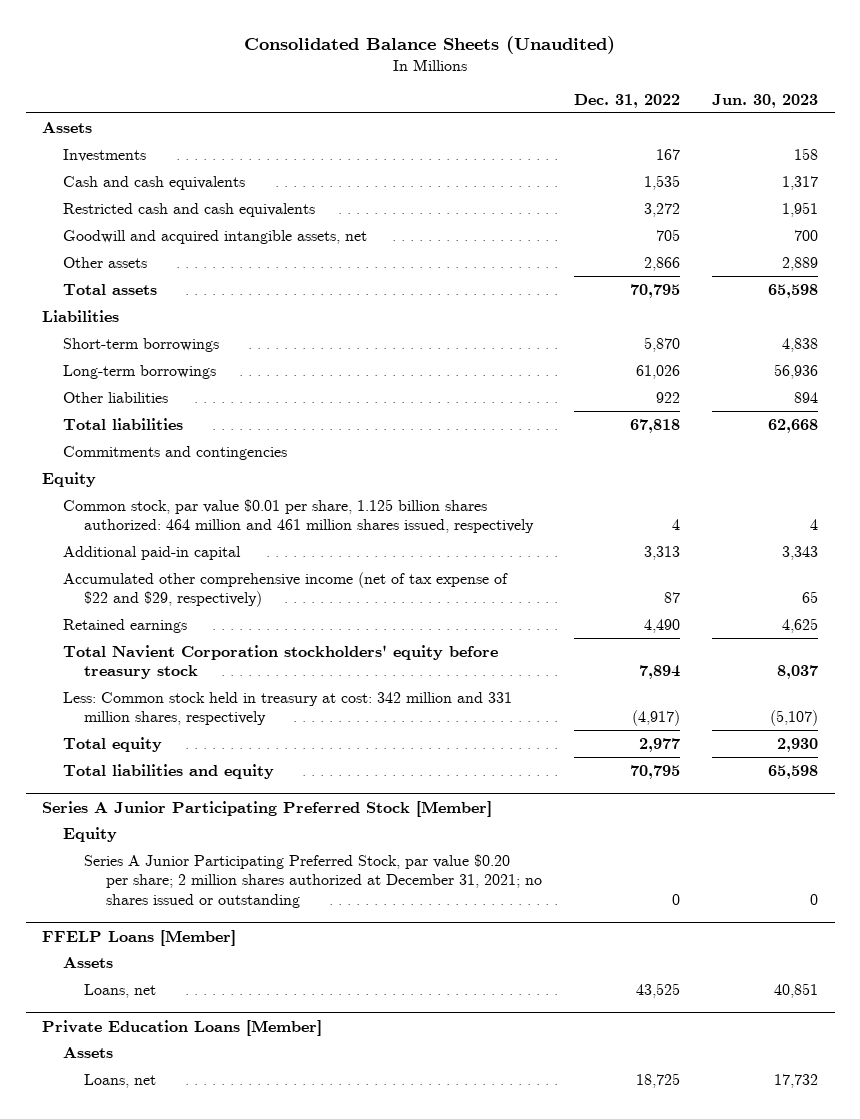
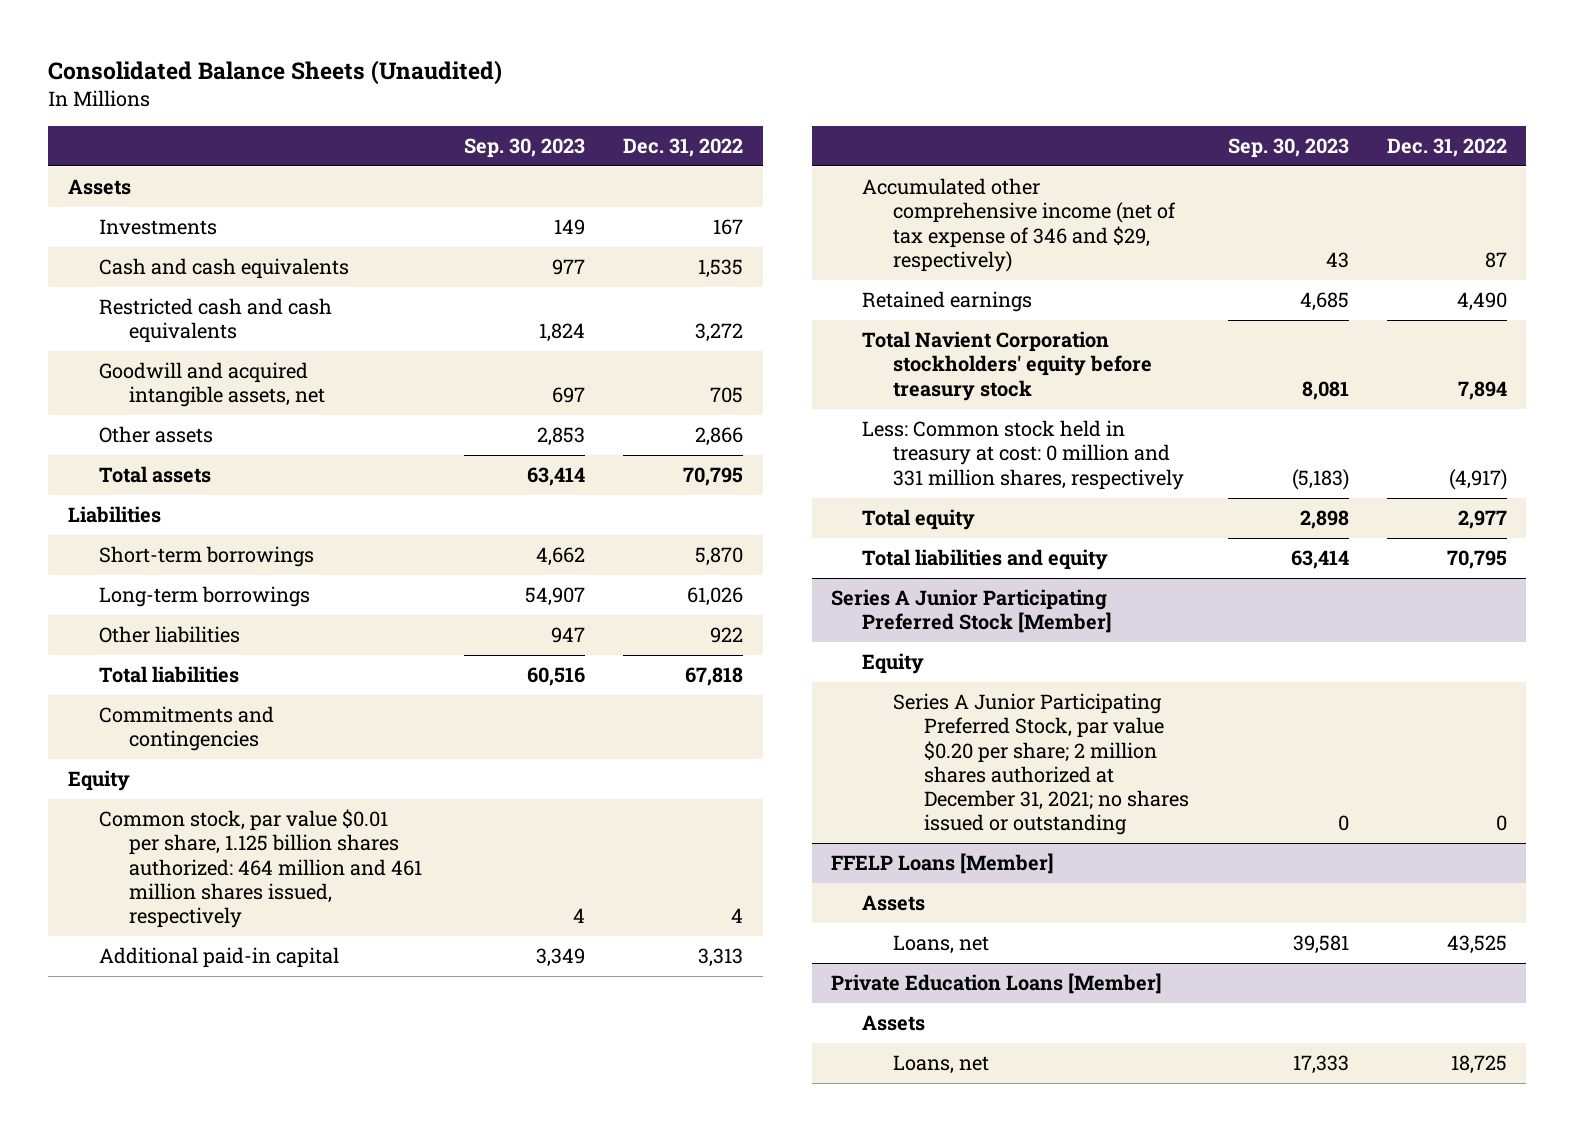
- | Dec. 31, 2022 | Jun. 30, 2023
+ | Sep. 30, 2023 | Dec. 31, 2022
- Accumulated other comprehensive income (net of tax expense of $22 and $29, respectively) | 87 | 65
+ Accumulated other comprehensive income (net of tax expense of 346 and $29, respectively) | 43 | 87
- Less: Common stock held in treasury at cost: 342 million and 331 million shares, respectively | (4,917) | (5,107)
+ Less: Common stock held in treasury at cost: 0 million and 331 million shares, respectively | (5,183) | (4,917)

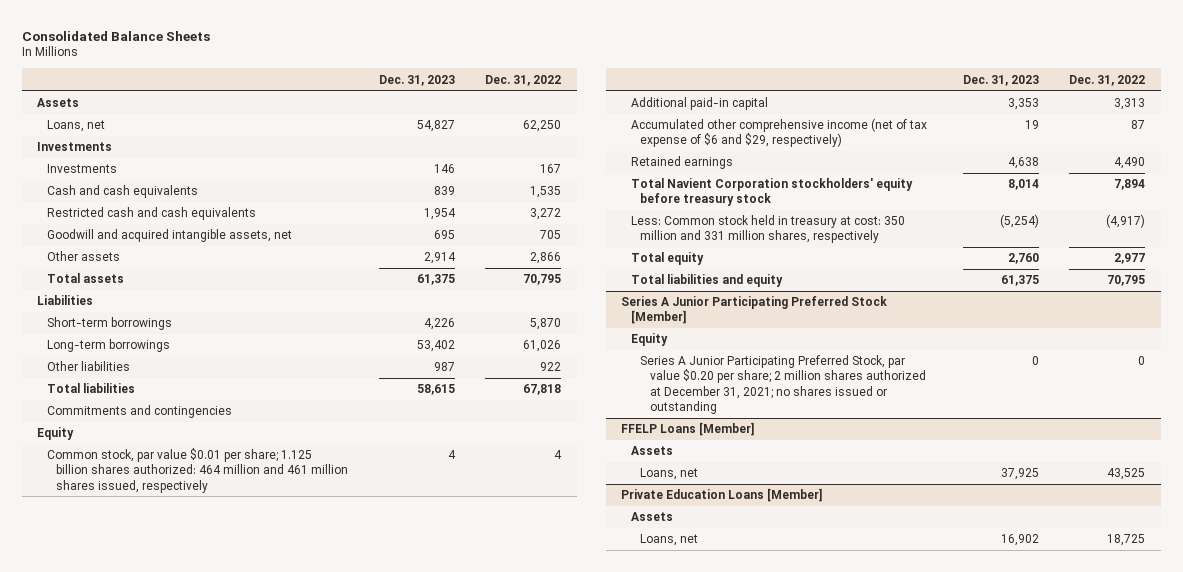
- Consolidated Balance Sheets (Unaudited)
+ Consolidated Balance Sheets
- | Sep. 30, 2023 | Dec. 31, 2022
+ | Dec. 31, 2023 | Dec. 31, 2022
+ Loans, net | 54,827 | 62,250
+ Investments
- Common stock, par value $0.01 per share, 1.125 billion shares authorized: 464 million and 461 million shares issued, respectively | 4 | 4
+ Common stock, par value $0.01 per share; 1.125 billion shares authorized: 464 million and 461 million shares issued, respectively | 4 | 4
- Accumulated other comprehensive income (net of tax expense of 346 and $29, respectively) | 43 | 87
+ Accumulated other comprehensive income (net of tax expense of $6 and $29, respectively) | 19 | 87
- Less: Common stock held in treasury at cost: 0 million and 331 million shares, respectively | (5,183) | (4,917)
+ Less: Common stock held in treasury at cost: 350 million and 331 million shares, respectively | (5,254) | (4,917)

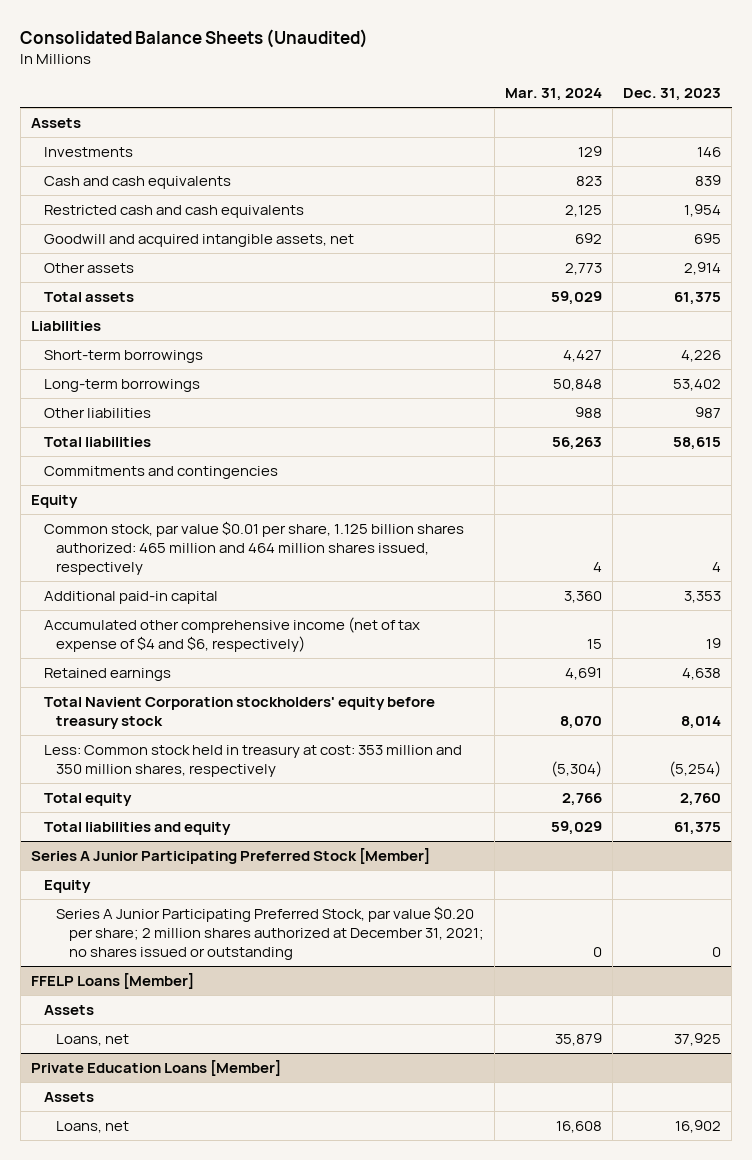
- Consolidated Balance Sheets
+ Consolidated Balance Sheets (Unaudited)
- | Dec. 31, 2023 | Dec. 31, 2022
+ | Mar. 31, 2024 | Dec. 31, 2023
- Loans, net | 54,827 | 62,250
- Investments
- Common stock, par value $0.01 per share; 1.125 billion shares authorized: 464 million and 461 million shares issued, respectively | 4 | 4
+ Common stock, par value $0.01 per share, 1.125 billion shares authorized: 465 million and 464 million shares issued, respectively | 4 | 4
- Accumulated other comprehensive income (net of tax expense of $6 and $29, respectively) | 19 | 87
+ Accumulated other comprehensive income (net of tax expense of $4 and $6, respectively) | 15 | 19
- Less: Common stock held in treasury at cost: 350 million and 331 million shares, respectively | (5,254) | (4,917)
+ Less: Common stock held in treasury at cost: 353 million and 350 million shares, respectively | (5,304) | (5,254)

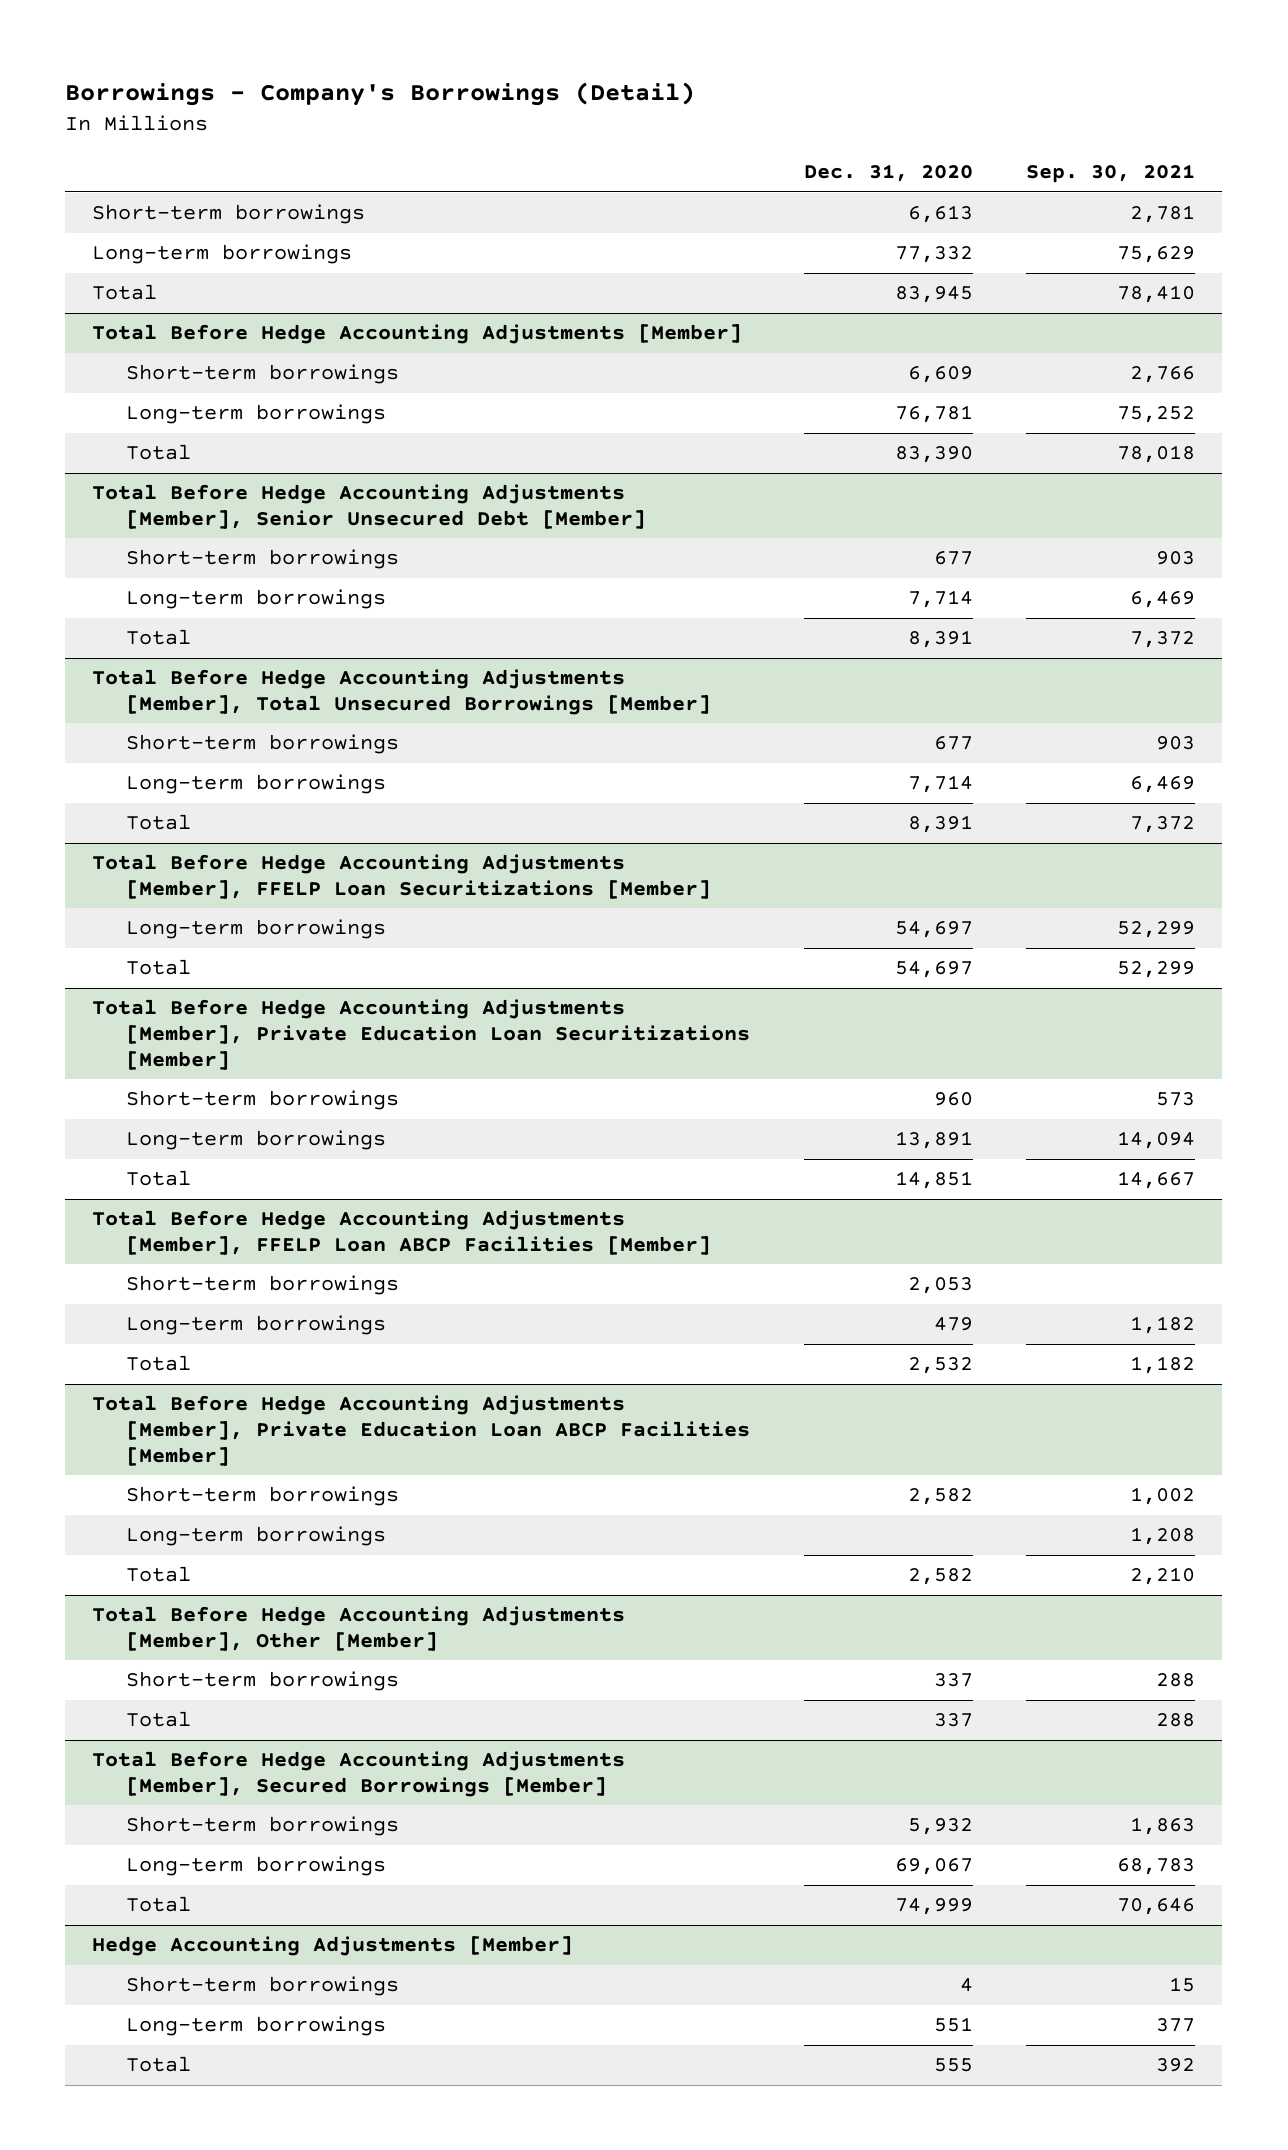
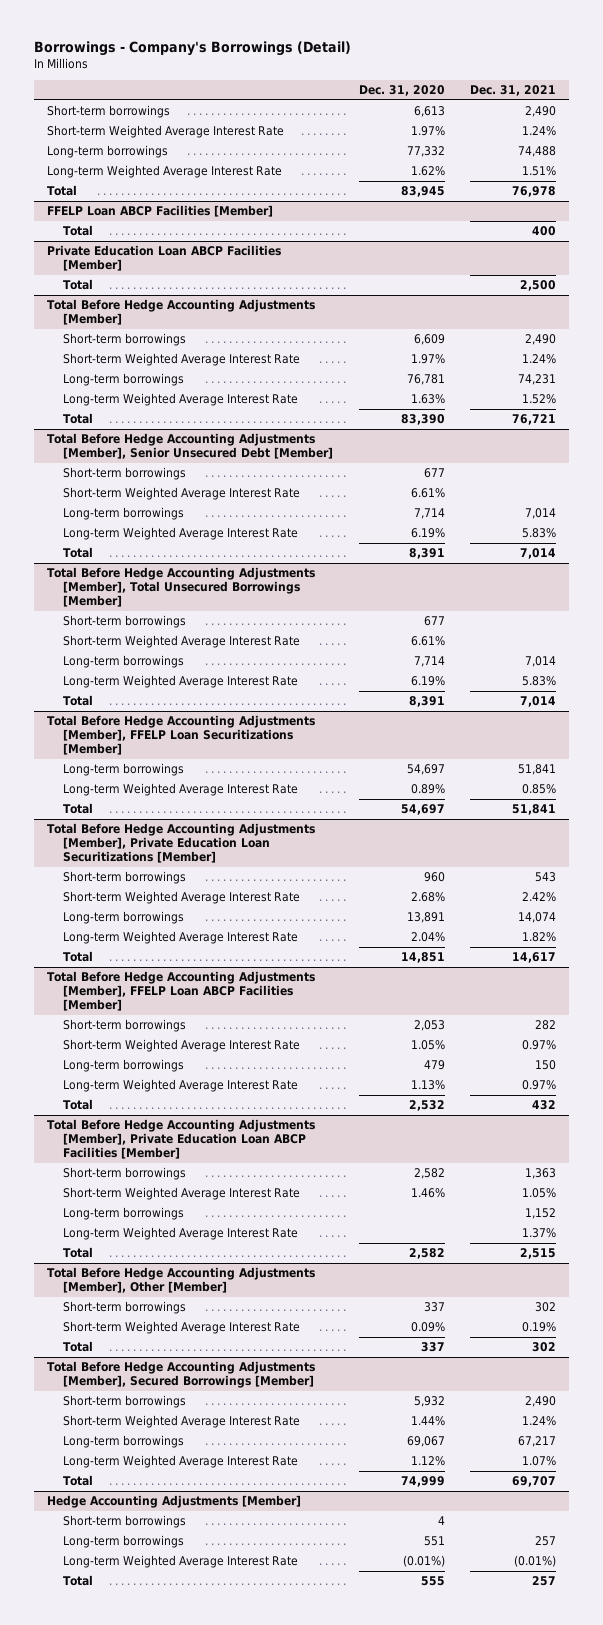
- | Dec. 31, 2020 | Sep. 30, 2021
+ | Dec. 31, 2020 | Dec. 31, 2021
+ Short-term Weighted Average Interest Rate | 1.97% | 1.24%
+ Long-term Weighted Average Interest Rate | 1.62% | 1.51%
+ FFELP Loan ABCP Facilities [Member]
+ Total | | 400
+ Private Education Loan ABCP Facilities [Member]
+ Total | | 2,500
@ Total Before Hedge Accounting Adjustments [Member]
+ Short-term Weighted Average Interest Rate | 1.97% | 1.24%
+ Long-term Weighted Average Interest Rate | 1.63% | 1.52%
@ Total Before Hedge Accounting Adjustments [Member], Senior Unsecured Debt [Member]
+ Short-term Weighted Average Interest Rate | 6.61% |
+ Long-term Weighted Average Interest Rate | 6.19% | 5.83%
@ Total Before Hedge Accounting Adjustments [Member], Total Unsecured Borrowings [Member]
+ Short-term Weighted Average Interest Rate | 6.61% |
+ Long-term Weighted Average Interest Rate | 6.19% | 5.83%
@ Total Before Hedge Accounting Adjustments [Member], FFELP Loan Securitizations [Member]
+ Long-term Weighted Average Interest Rate | 0.89% | 0.85%
@ Total Before Hedge Accounting Adjustments [Member], Private Education Loan Securitizations [Member]
+ Short-term Weighted Average Interest Rate | 2.68% | 2.42%
+ Long-term Weighted Average Interest Rate | 2.04% | 1.82%
@ Total Before Hedge Accounting Adjustments [Member], FFELP Loan ABCP Facilities [Member]
+ Short-term Weighted Average Interest Rate | 1.05% | 0.97%
+ Long-term Weighted Average Interest Rate | 1.13% | 0.97%
@ Total Before Hedge Accounting Adjustments [Member], Private Education Loan ABCP Facilities [Member]
+ Short-term Weighted Average Interest Rate | 1.46% | 1.05%
+ Long-term Weighted Average Interest Rate | | 1.37%
@ Total Before Hedge Accounting Adjustments [Member], Other [Member]
+ Short-term Weighted Average Interest Rate | 0.09% | 0.19%
@ Total Before Hedge Accounting Adjustments [Member], Secured Borrowings [Member]
+ Short-term Weighted Average Interest Rate | 1.44% | 1.24%
+ Long-term Weighted Average Interest Rate | 1.12% | 1.07%
@ Hedge Accounting Adjustments [Member]
+ Long-term Weighted Average Interest Rate | (0.01%) | (0.01%)

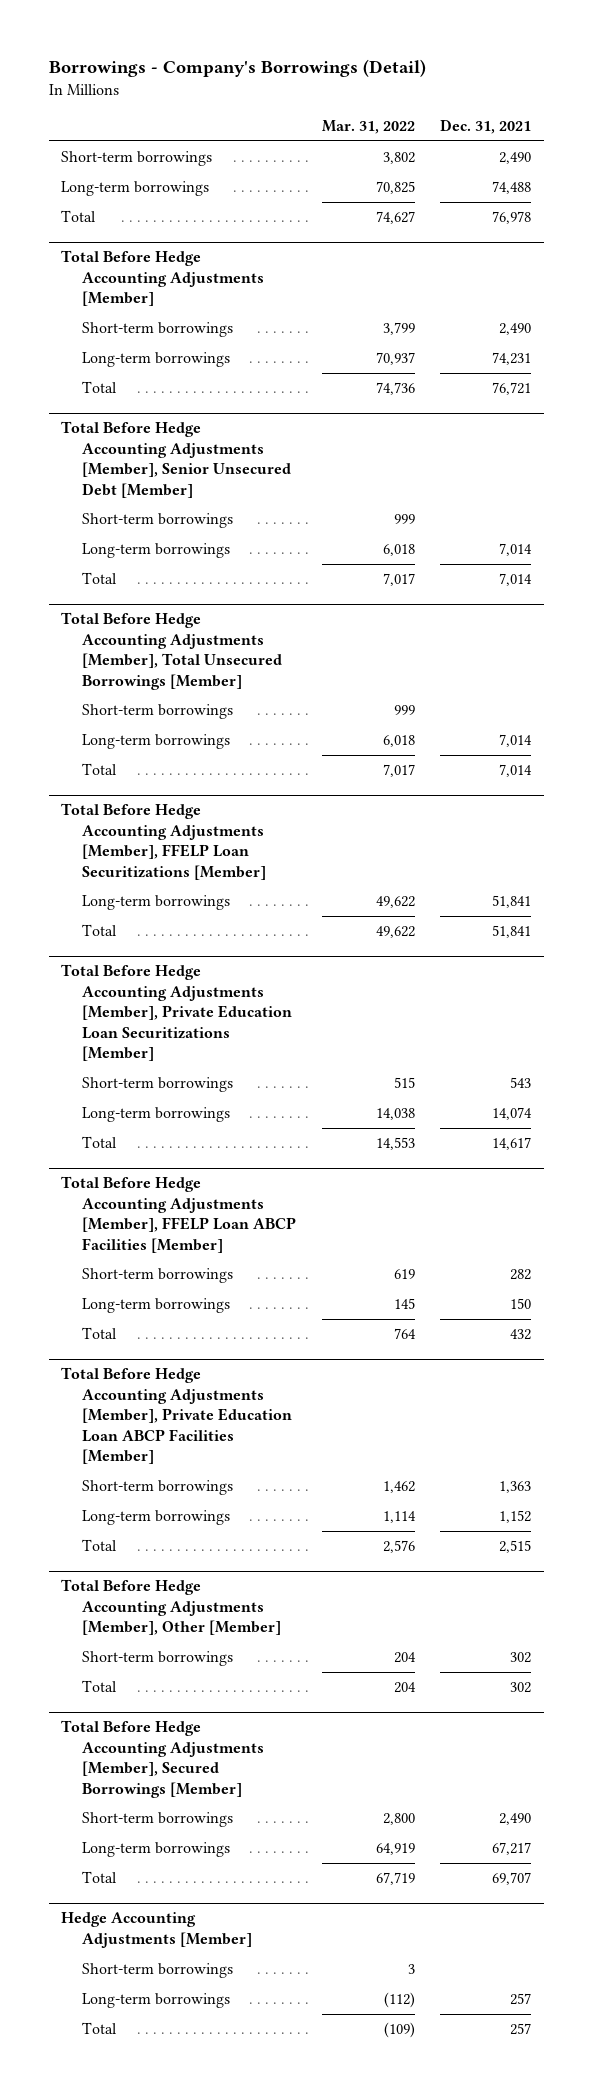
- | Dec. 31, 2020 | Dec. 31, 2021
+ | Mar. 31, 2022 | Dec. 31, 2021
- Short-term Weighted Average Interest Rate | 1.97% | 1.24%
- Long-term Weighted Average Interest Rate | 1.62% | 1.51%
- FFELP Loan ABCP Facilities [Member]
- Total | | 400
- Private Education Loan ABCP Facilities [Member]
- Total | | 2,500
@ Total Before Hedge Accounting Adjustments [Member]
- Short-term Weighted Average Interest Rate | 1.97% | 1.24%
- Long-term Weighted Average Interest Rate | 1.63% | 1.52%
@ Total Before Hedge Accounting Adjustments [Member], Senior Unsecured Debt [Member]
- Short-term Weighted Average Interest Rate | 6.61% |
- Long-term Weighted Average Interest Rate | 6.19% | 5.83%
@ Total Before Hedge Accounting Adjustments [Member], Total Unsecured Borrowings [Member]
- Short-term Weighted Average Interest Rate | 6.61% |
- Long-term Weighted Average Interest Rate | 6.19% | 5.83%
@ Total Before Hedge Accounting Adjustments [Member], FFELP Loan Securitizations [Member]
- Long-term Weighted Average Interest Rate | 0.89% | 0.85%
@ Total Before Hedge Accounting Adjustments [Member], Private Education Loan Securitizations [Member]
- Short-term Weighted Average Interest Rate | 2.68% | 2.42%
- Long-term Weighted Average Interest Rate | 2.04% | 1.82%
@ Total Before Hedge Accounting Adjustments [Member], FFELP Loan ABCP Facilities [Member]
- Short-term Weighted Average Interest Rate | 1.05% | 0.97%
- Long-term Weighted Average Interest Rate | 1.13% | 0.97%
@ Total Before Hedge Accounting Adjustments [Member], Private Education Loan ABCP Facilities [Member]
- Short-term Weighted Average Interest Rate | 1.46% | 1.05%
- Long-term Weighted Average Interest Rate | | 1.37%
@ Total Before Hedge Accounting Adjustments [Member], Other [Member]
- Short-term Weighted Average Interest Rate | 0.09% | 0.19%
@ Total Before Hedge Accounting Adjustments [Member], Secured Borrowings [Member]
- Short-term Weighted Average Interest Rate | 1.44% | 1.24%
- Long-term Weighted Average Interest Rate | 1.12% | 1.07%
@ Hedge Accounting Adjustments [Member]
- Long-term Weighted Average Interest Rate | (0.01%) | (0.01%)

